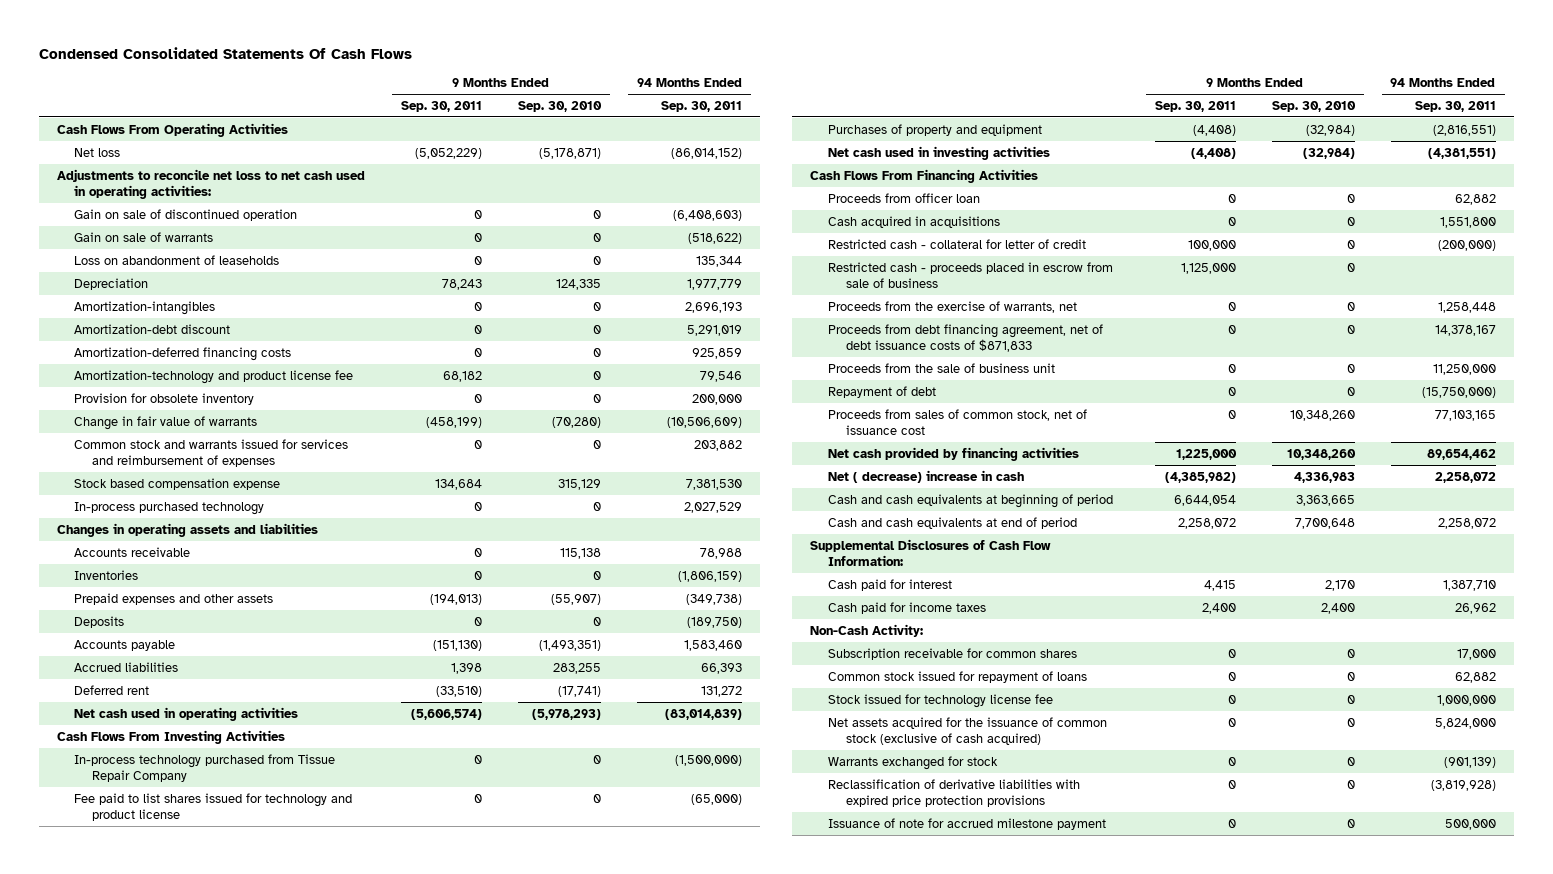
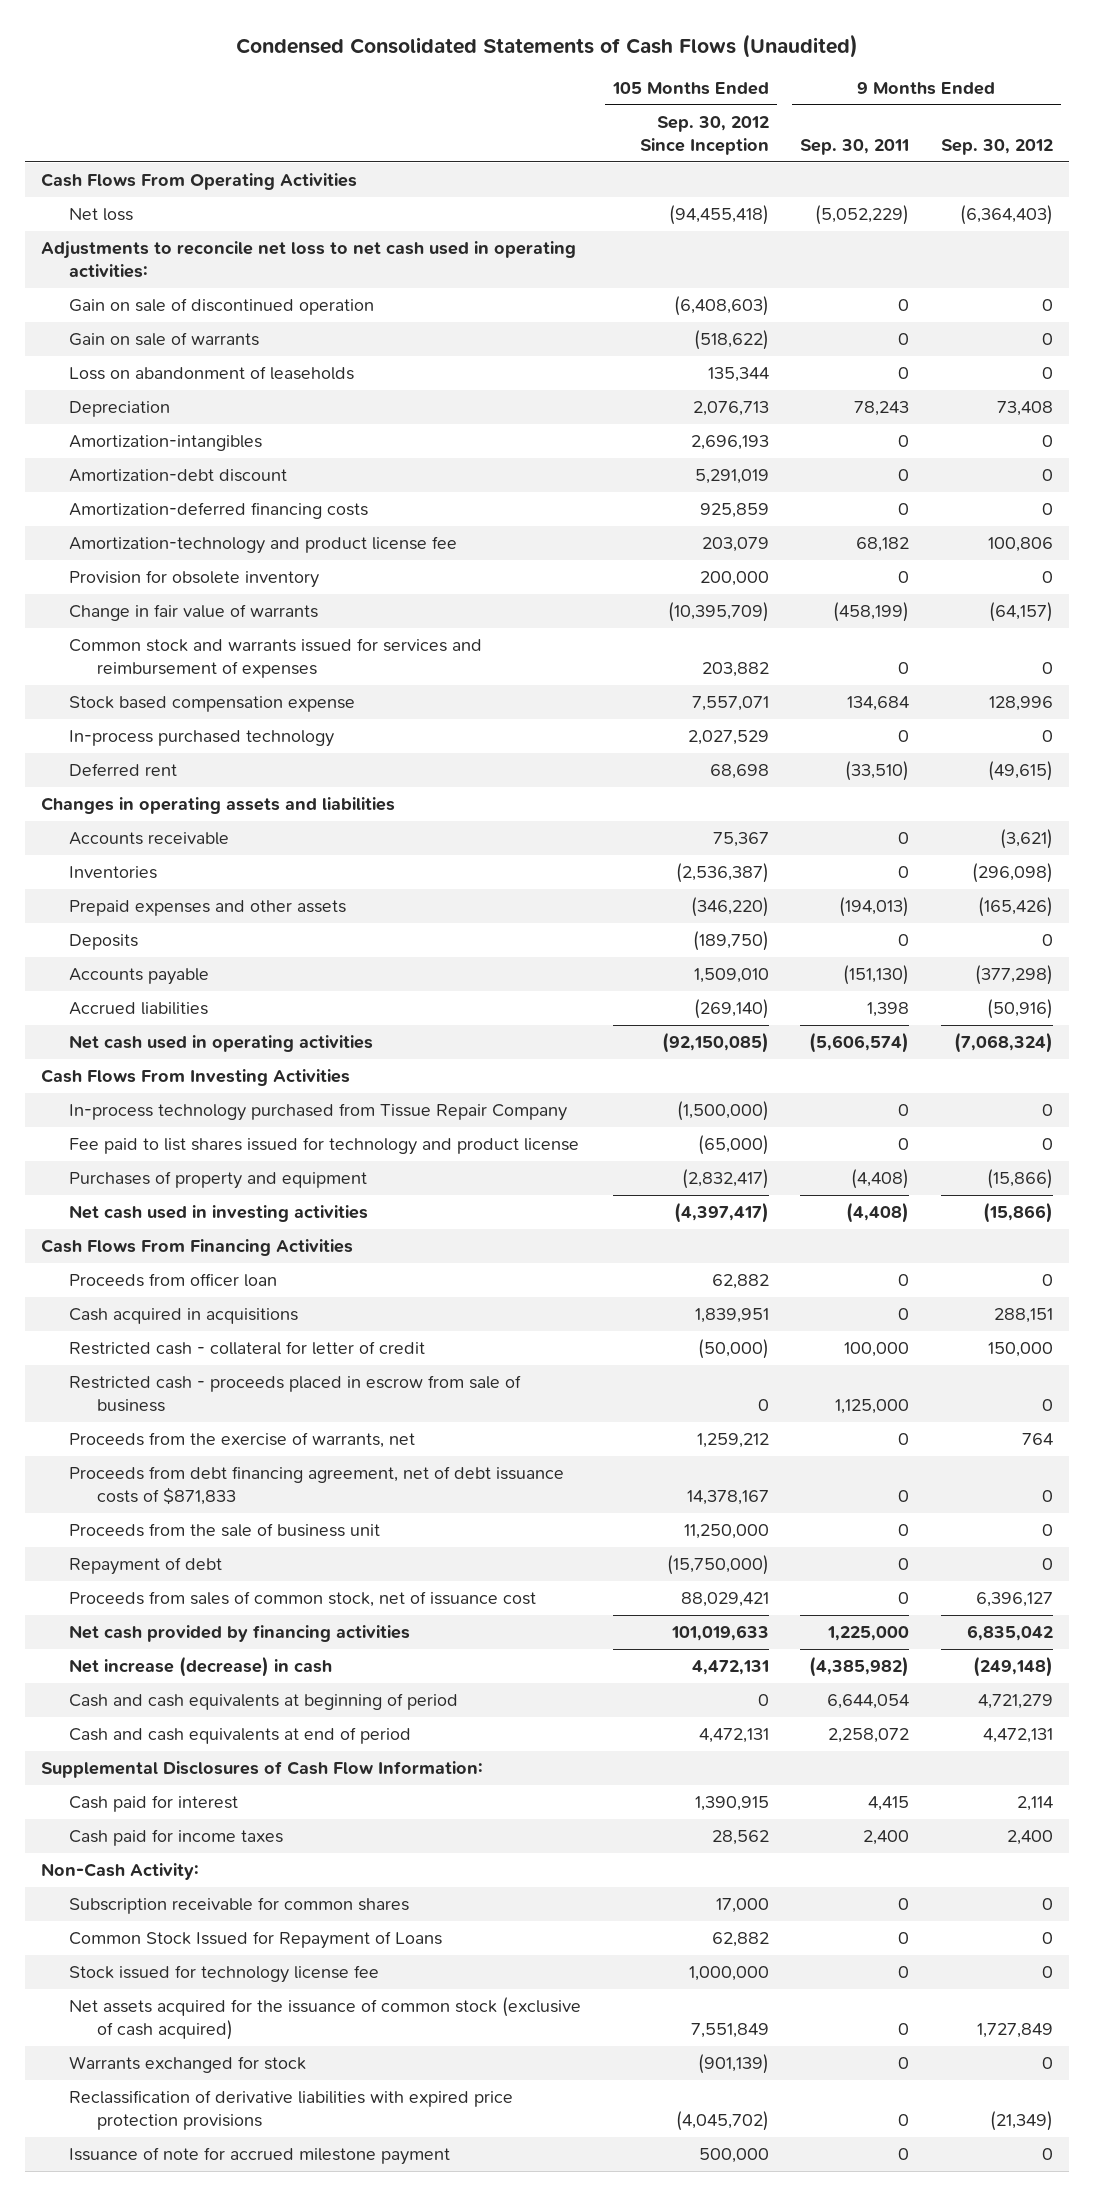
- Condensed Consolidated Statements Of Cash Flows
+ Condensed Consolidated Statements of Cash Flows (Unaudited)
- | 9 Months Ended Sep. 30, 2011 | 9 Months Ended Sep. 30, 2010 | 94 Months Ended Sep. 30, 2011
+ | 105 Months Ended Sep. 30, 2012 Since Inception | 9 Months Ended Sep. 30, 2011 | 9 Months Ended Sep. 30, 2012
moved up: Deferred rent | 68,698 | (33,510) | (49,615)
- Net ( decrease) increase in cash | (4,385,982) | 4,336,983 | 2,258,072
+ Net increase (decrease) in cash | 4,472,131 | (4,385,982) | (249,148)
- Common stock issued for repayment of loans | 0 | 0 | 62,882
+ Common Stock Issued for Repayment of Loans | 62,882 | 0 | 0

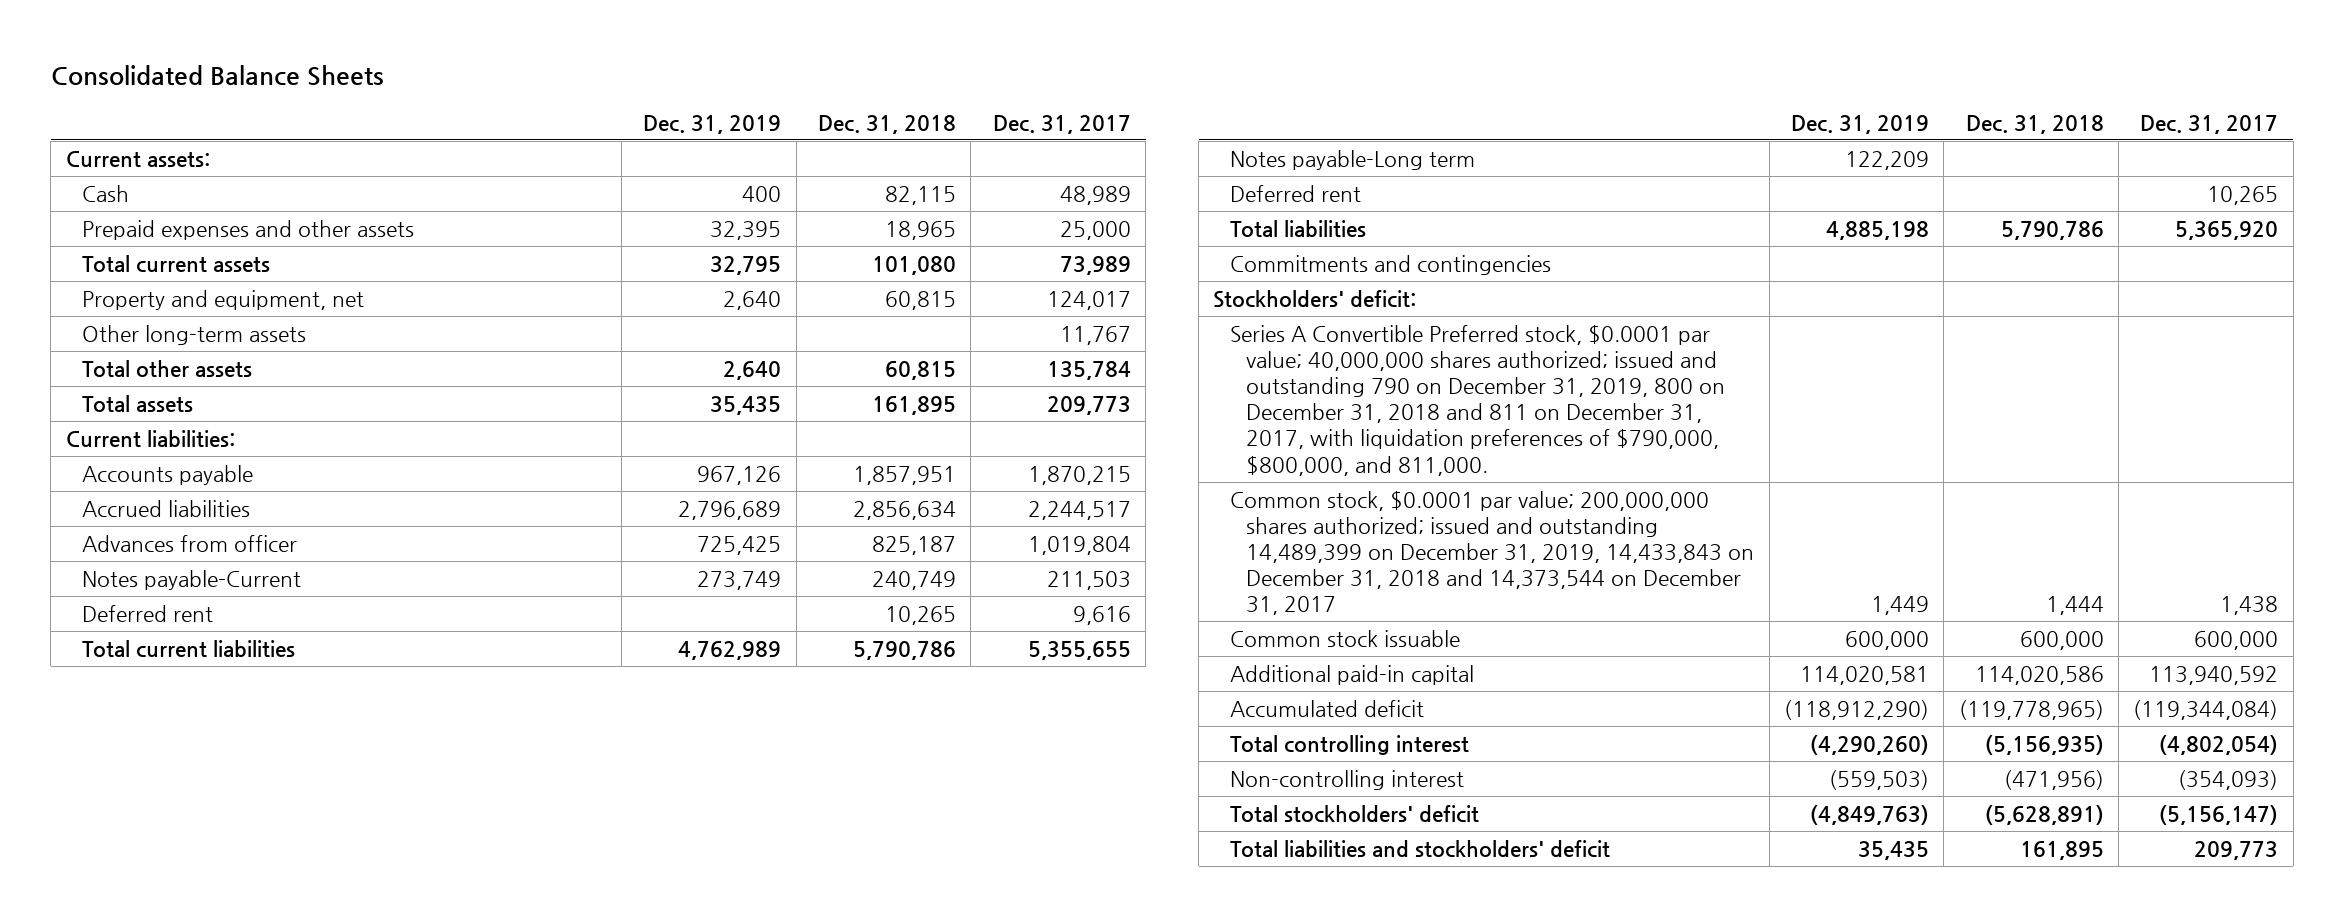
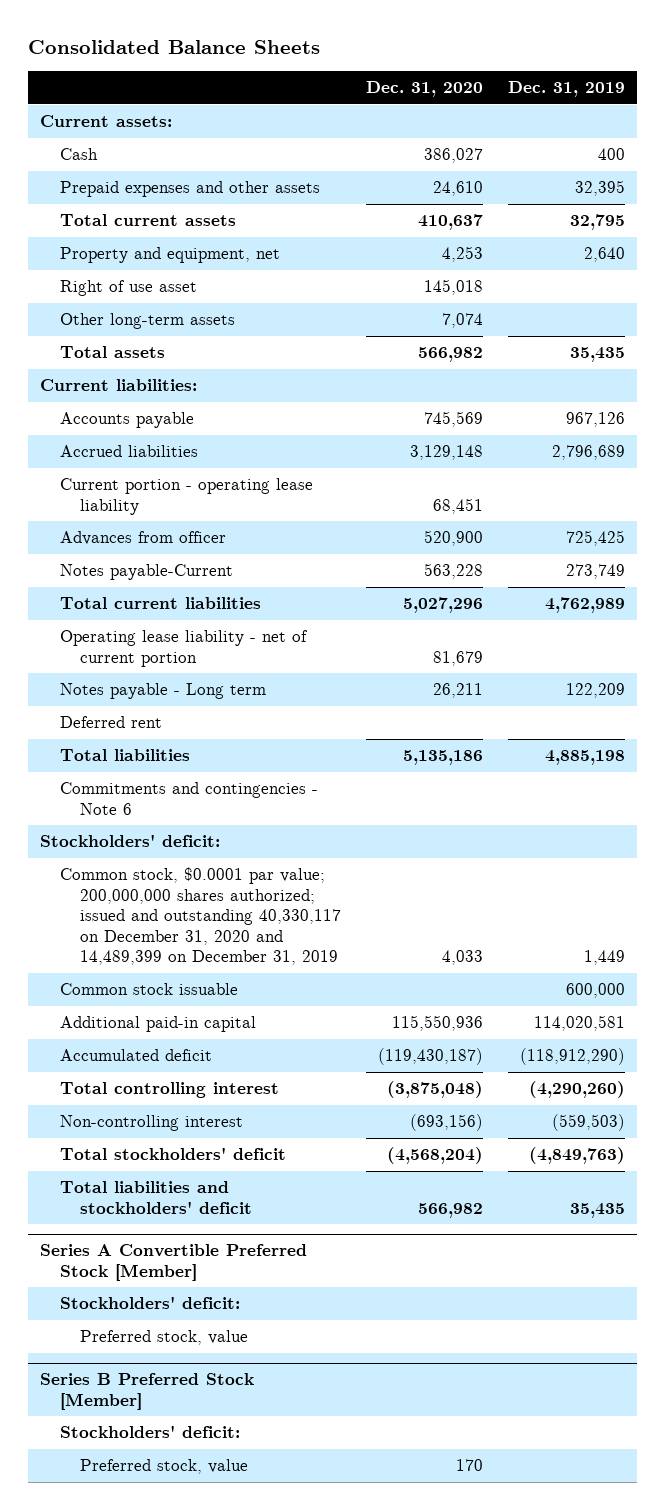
- | Dec. 31, 2019 | Dec. 31, 2018 | Dec. 31, 2017
+ | Dec. 31, 2020 | Dec. 31, 2019
+ Right of use asset | 145,018 |
- Total other assets | 2,640 | 60,815 | 135,784
+ Current portion - operating lease liability | 68,451 |
- Deferred rent | | 10,265 | 9,616
- Notes payable-Long term | 122,209 | |
+ Operating lease liability - net of current portion | 81,679 |
+ Notes payable - Long term | 26,211 | 122,209
- Commitments and contingencies
+ Commitments and contingencies - Note 6
- Series A Convertible Preferred stock, $0.0001 par value; 40,000,000 shares authorized; issued and outstanding 790 on December 31, 2019, 800 on December 31, 2018 and 811 on December 31, 2017, with liquidation preferences of $790,000, $800,000, and 811,000.
- Common stock, $0.0001 par value; 200,000,000 shares authorized; issued and outstanding 14,489,399 on December 31, 2019, 14,433,843 on December 31, 2018 and 14,373,544 on December 31, 2017 | 1,449 | 1,444 | 1,438
+ Common stock, $0.0001 par value; 200,000,000 shares authorized; issued and outstanding 40,330,117 on December 31, 2020 and 14,489,399 on December 31, 2019 | 4,033 | 1,449
+ Series A Convertible Preferred Stock [Member]
+ Stockholders' deficit:
+ Preferred stock, value
+ Series B Preferred Stock [Member]
+ Stockholders' deficit:
+ Preferred stock, value | 170 |

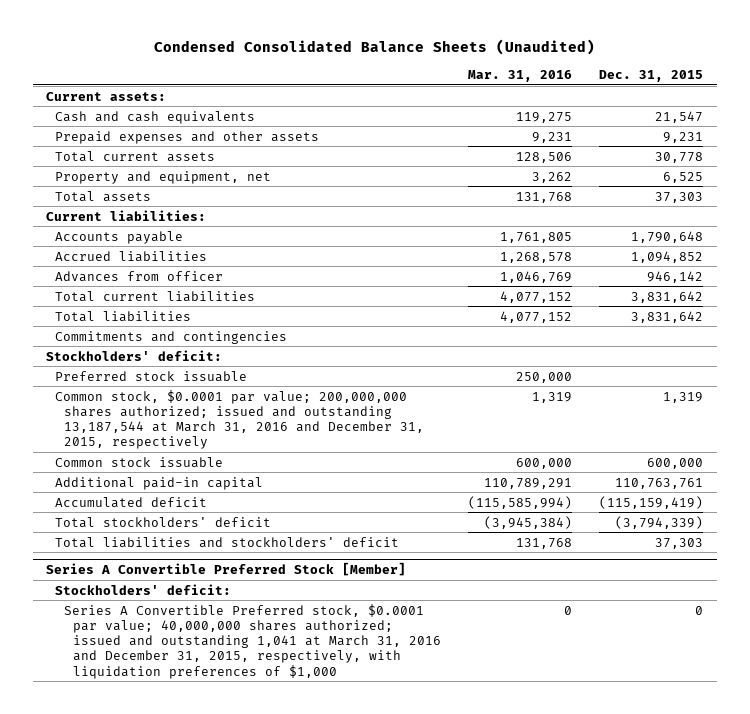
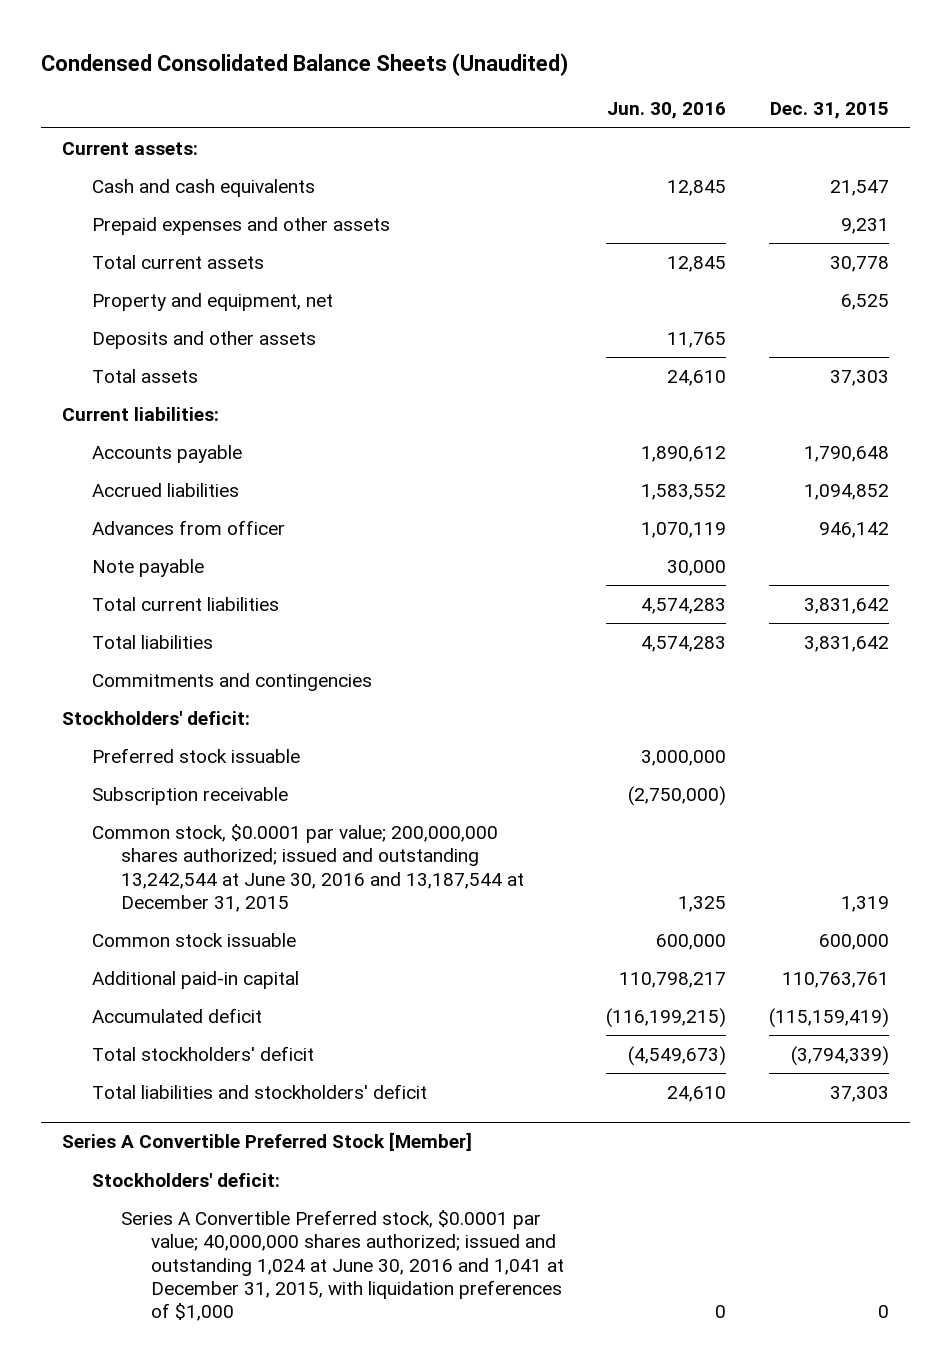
- | Mar. 31, 2016 | Dec. 31, 2015
+ | Jun. 30, 2016 | Dec. 31, 2015
+ Deposits and other assets | 11,765 |
+ Note payable | 30,000 |
- Common stock, $0.0001 par value; 200,000,000 shares authorized; issued and outstanding 13,187,544 at March 31, 2016 and December 31, 2015, respectively | 1,319 | 1,319
+ Subscription receivable | (2,750,000) |
+ Common stock, $0.0001 par value; 200,000,000 shares authorized; issued and outstanding 13,242,544 at June 30, 2016 and 13,187,544 at December 31, 2015 | 1,325 | 1,319
@ Series A Convertible Preferred Stock [Member]
- Series A Convertible Preferred stock, $0.0001 par value; 40,000,000 shares authorized; issued and outstanding 1,041 at March 31, 2016 and December 31, 2015, respectively, with liquidation preferences of $1,000 | 0 | 0
+ Series A Convertible Preferred stock, $0.0001 par value; 40,000,000 shares authorized; issued and outstanding 1,024 at June 30, 2016 and 1,041 at December 31, 2015, with liquidation preferences of $1,000 | 0 | 0

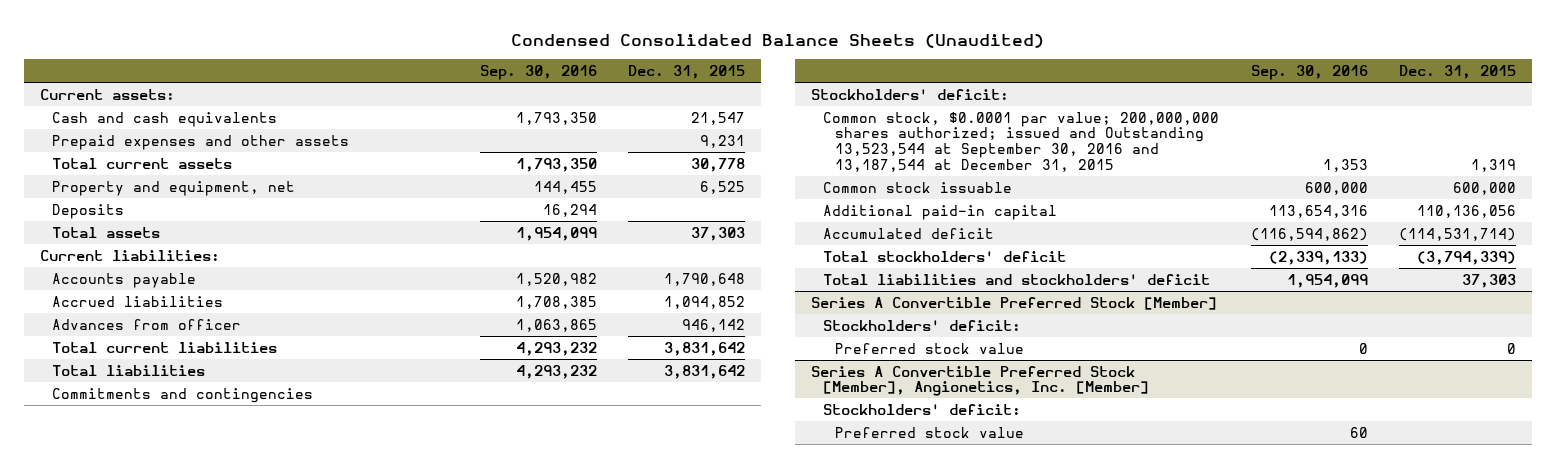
- | Jun. 30, 2016 | Dec. 31, 2015
+ | Sep. 30, 2016 | Dec. 31, 2015
- Deposits and other assets | 11,765 |
+ Deposits | 16,294 |
- Note payable | 30,000 |
- Preferred stock issuable | 3,000,000 |
- Subscription receivable | (2,750,000) |
- Common stock, $0.0001 par value; 200,000,000 shares authorized; issued and outstanding 13,242,544 at June 30, 2016 and 13,187,544 at December 31, 2015 | 1,325 | 1,319
+ Common stock, $0.0001 par value; 200,000,000 shares authorized; issued and Outstanding 13,523,544 at September 30, 2016 and 13,187,544 at December 31, 2015 | 1,353 | 1,319
- Additional paid-in capital | 110,798,217 | 110,763,761
- Accumulated deficit | (116,199,215) | (115,159,419)
+ Additional paid-in capital | 113,654,316 | 110,136,056
+ Accumulated deficit | (116,594,862) | (114,531,714)
@ Series A Convertible Preferred Stock [Member]
- Series A Convertible Preferred stock, $0.0001 par value; 40,000,000 shares authorized; issued and outstanding 1,024 at June 30, 2016 and 1,041 at December 31, 2015, with liquidation preferences of $1,000 | 0 | 0
+ Preferred stock value | 0 | 0
+ Series A Convertible Preferred Stock [Member], Angionetics, Inc. [Member]
+ Stockholders' deficit:
+ Preferred stock value | 60 |

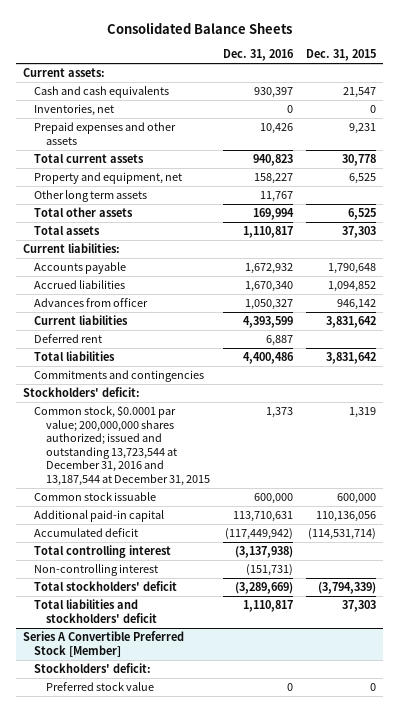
- Condensed Consolidated Balance Sheets (Unaudited)
+ Consolidated Balance Sheets
- | Sep. 30, 2016 | Dec. 31, 2015
+ | Dec. 31, 2016 | Dec. 31, 2015
+ Inventories, net | 0 | 0
- Deposits | 16,294 |
+ Other long term assets | 11,767 |
+ Total other assets | 169,994 | 6,525
- Total current liabilities | 4,293,232 | 3,831,642
+ Current liabilities | 4,393,599 | 3,831,642
+ Deferred rent | 6,887 |
- Common stock, $0.0001 par value; 200,000,000 shares authorized; issued and Outstanding 13,523,544 at September 30, 2016 and 13,187,544 at December 31, 2015 | 1,353 | 1,319
+ Common stock, $0.0001 par value; 200,000,000 shares authorized; issued and outstanding 13,723,544 at December 31, 2016 and 13,187,544 at December 31, 2015 | 1,373 | 1,319
+ Total controlling interest | (3,137,938) |
+ Non-controlling interest | (151,731) |
- Series A Convertible Preferred Stock [Member], Angionetics, Inc. [Member]
- Stockholders' deficit:
- Preferred stock value | 60 |

